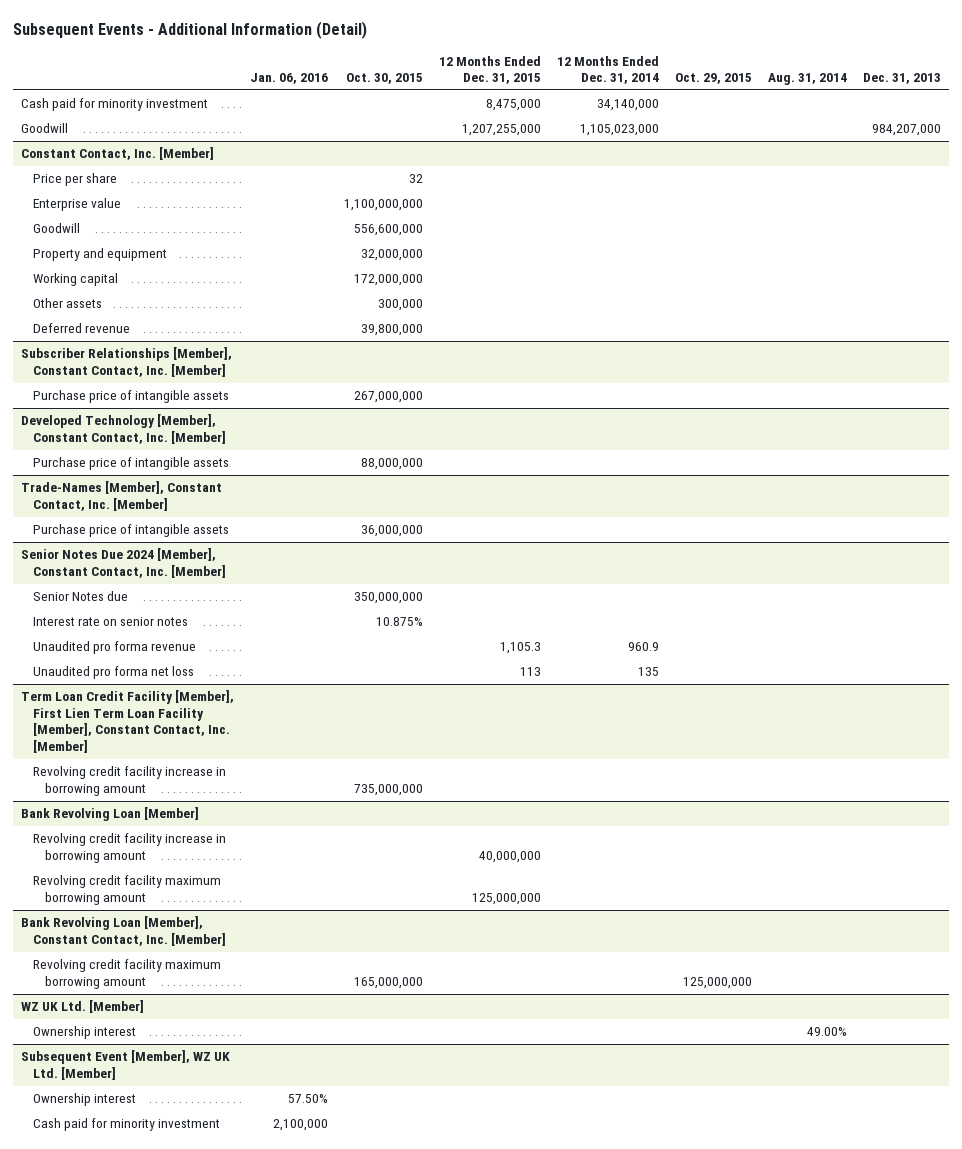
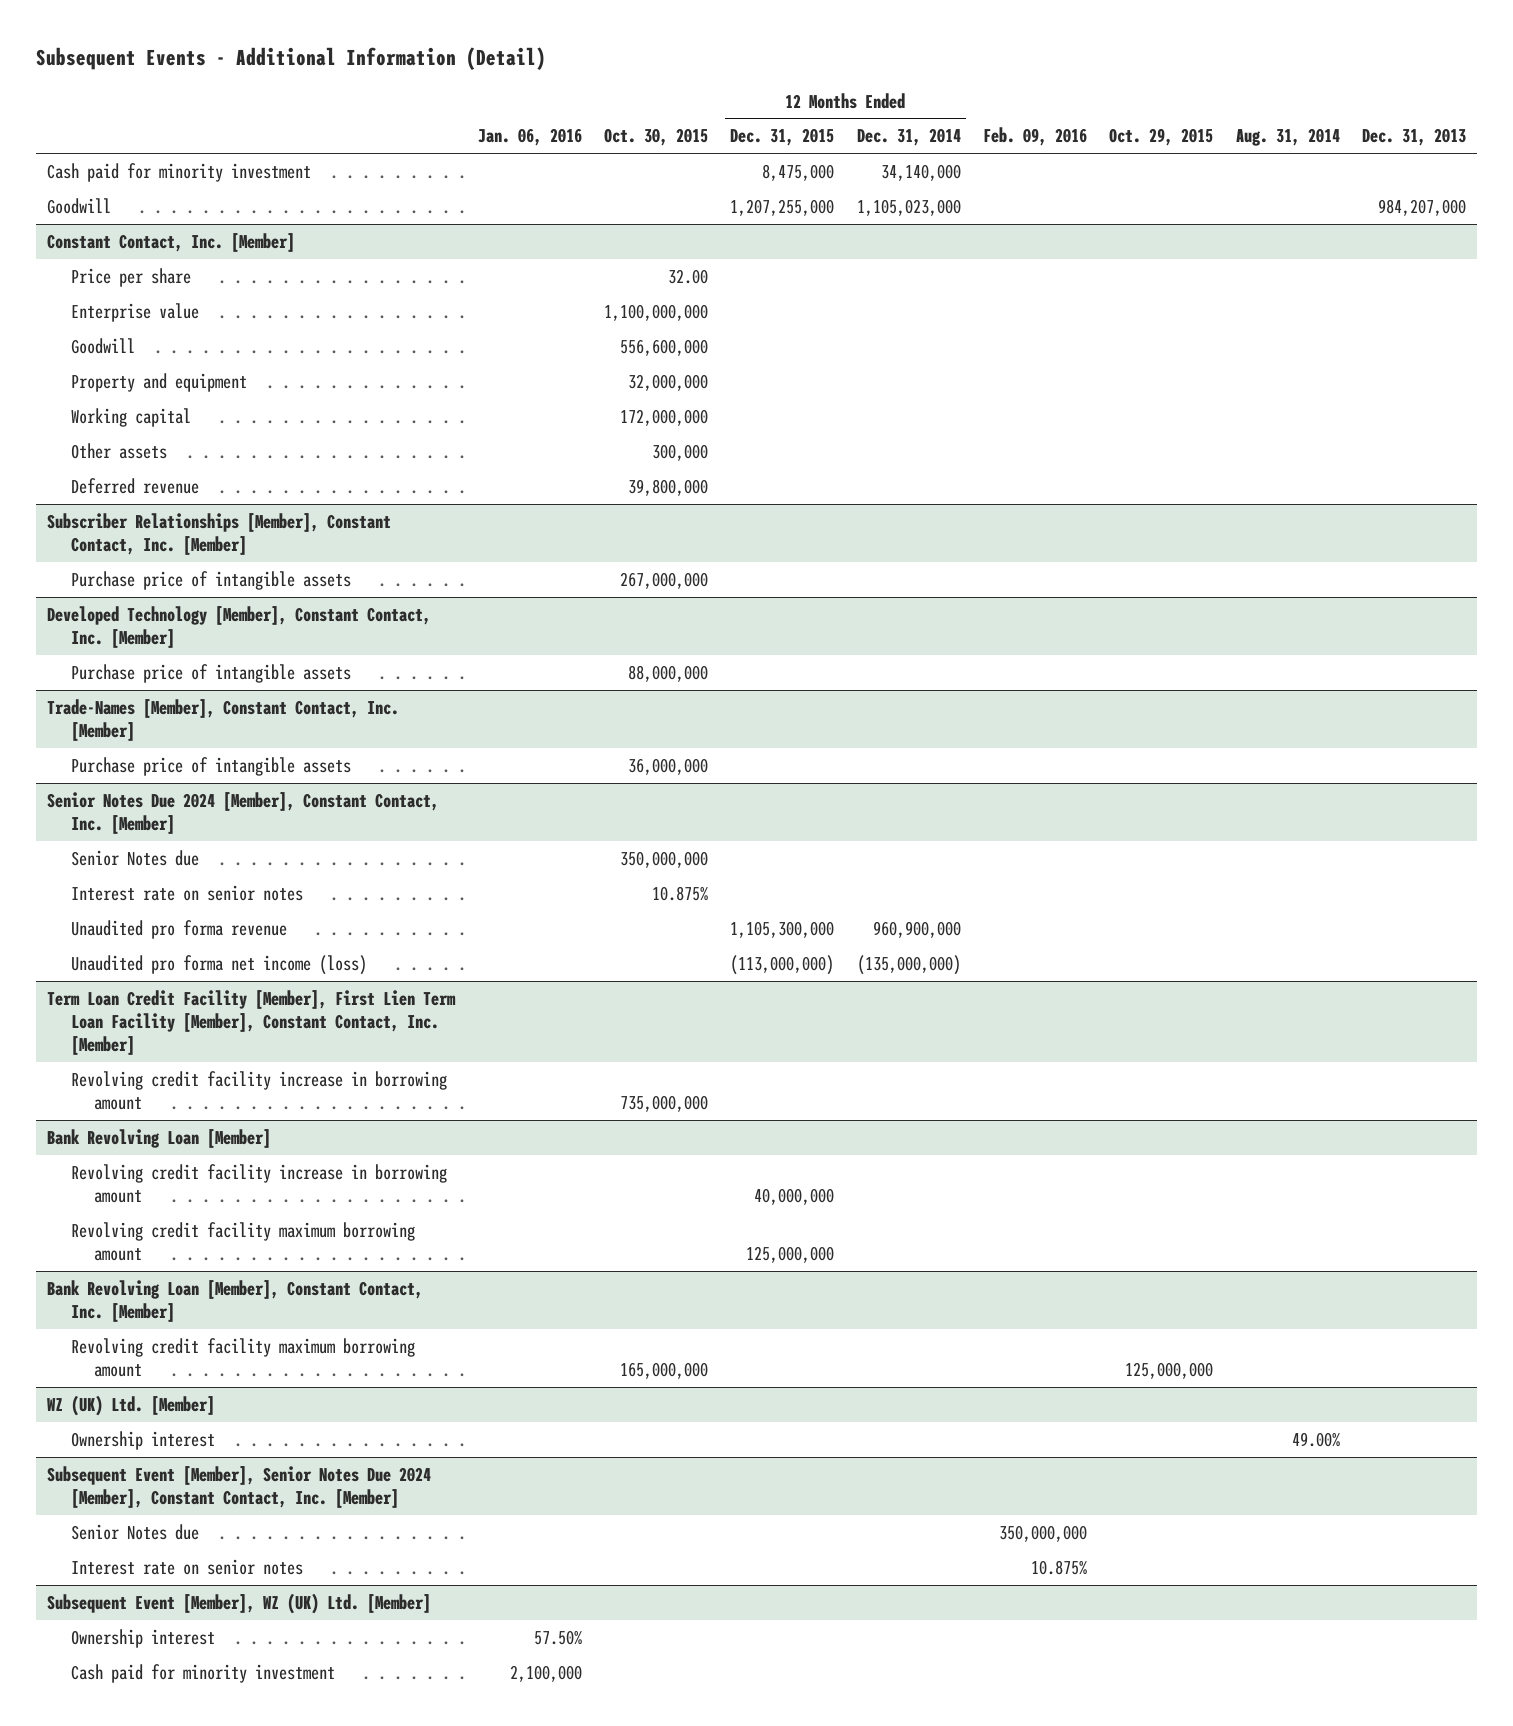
- | Jan. 06, 2016 | Oct. 30, 2015 | 12 Months Ended Dec. 31, 2015 | 12 Months Ended Dec. 31, 2014 | Oct. 29, 2015 | Aug. 31, 2014 | Dec. 31, 2013
+ | Jan. 06, 2016 | Oct. 30, 2015 | 12 Months Ended Dec. 31, 2015 | 12 Months Ended Dec. 31, 2014 | Feb. 09, 2016 | Oct. 29, 2015 | Aug. 31, 2014 | Dec. 31, 2013
@ Constant Contact, Inc. [Member]
- Price per share | | 32 | | | | |
+ Price per share | | 32.00 | | | | | |
@ Senior Notes Due 2024 [Member], Constant Contact, Inc. [Member]
- Unaudited pro forma revenue | | | 1,105.3 | 960.9 | | |
- Unaudited pro forma net loss | | | 113 | 135 | | |
+ Unaudited pro forma revenue | | | 1,105,300,000 | 960,900,000 | | | |
+ Unaudited pro forma net income (loss) | | | (113,000,000) | (135,000,000) | | | |
- WZ UK Ltd. [Member]
+ WZ (UK) Ltd. [Member]
- Subsequent Event [Member], WZ UK Ltd. [Member]
+ Subsequent Event [Member], Senior Notes Due 2024 [Member], Constant Contact, Inc. [Member]
+ Senior Notes due | | | | | 350,000,000 | | |
+ Interest rate on senior notes | | | | | 10.875% | | |
+ Subsequent Event [Member], WZ (UK) Ltd. [Member]

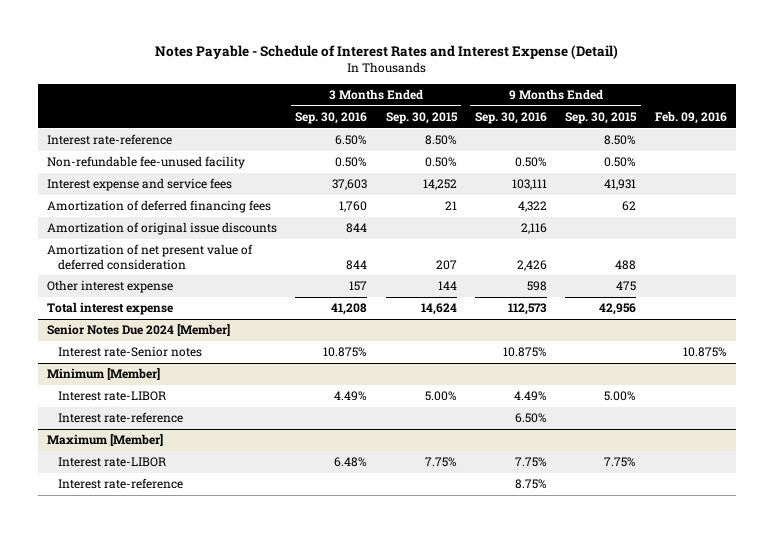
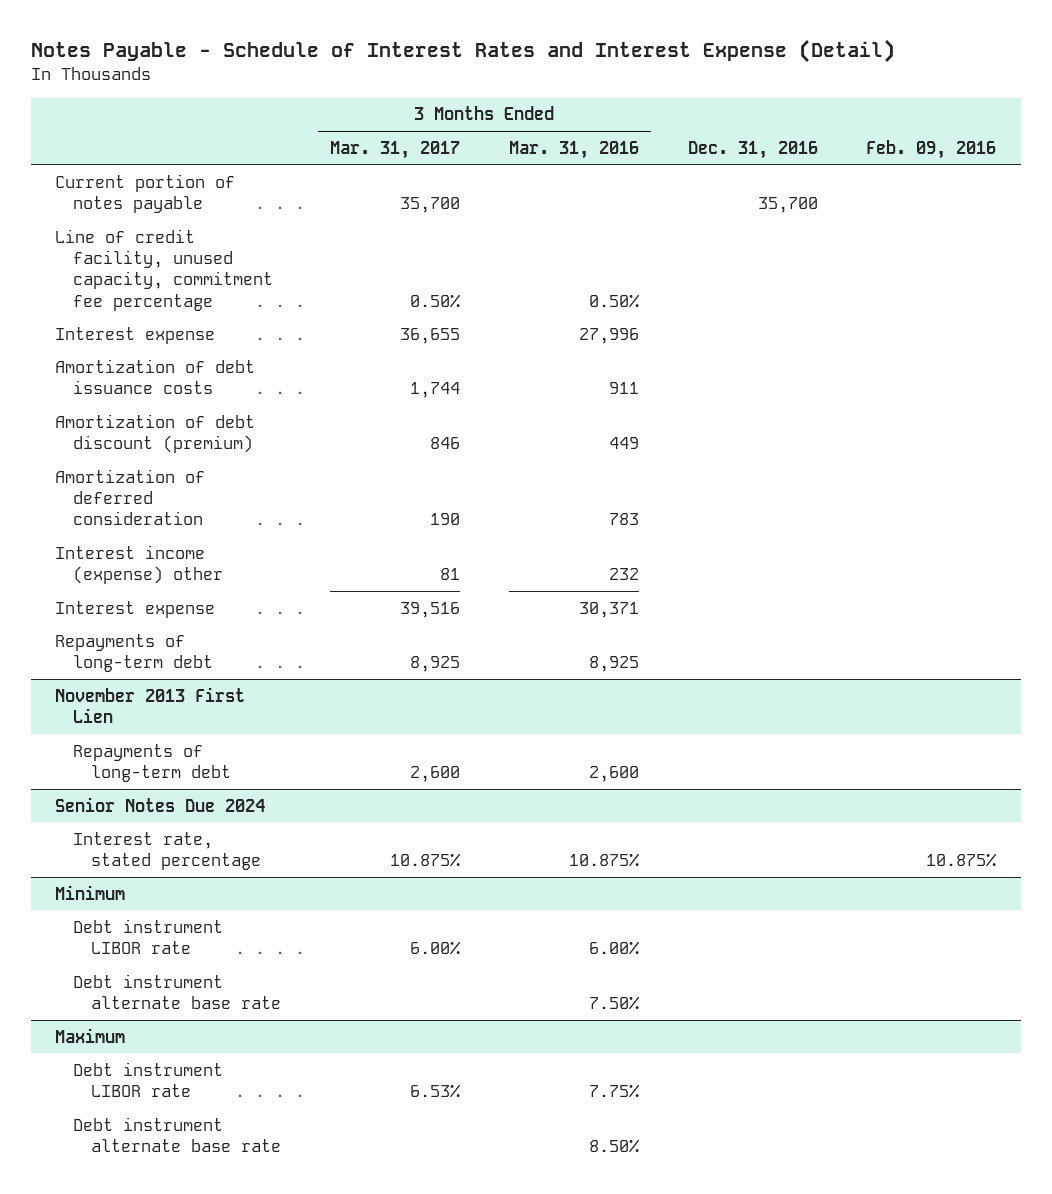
- | 3 Months Ended Sep. 30, 2016 | 3 Months Ended Sep. 30, 2015 | 9 Months Ended Sep. 30, 2016 | 9 Months Ended Sep. 30, 2015 | Feb. 09, 2016
+ | 3 Months Ended Mar. 31, 2017 | 3 Months Ended Mar. 31, 2016 | Dec. 31, 2016 | Feb. 09, 2016
- Interest rate-reference | 6.50% | 8.50% | | 8.50% |
- Non-refundable fee-unused facility | 0.50% | 0.50% | 0.50% | 0.50% |
- Interest expense and service fees | 37,603 | 14,252 | 103,111 | 41,931 |
- Amortization of deferred financing fees | 1,760 | 21 | 4,322 | 62 |
- Amortization of original issue discounts | 844 | | 2,116 | |
- Amortization of net present value of deferred consideration | 844 | 207 | 2,426 | 488 |
- Other interest expense | 157 | 144 | 598 | 475 |
- Total interest expense | 41,208 | 14,624 | 112,573 | 42,956 |
- Senior Notes Due 2024 [Member]
- Interest rate-Senior notes | 10.875% | | 10.875% | | 10.875%
- Minimum [Member]
- Interest rate-LIBOR | 4.49% | 5.00% | 4.49% | 5.00% |
- Interest rate-reference | | | 6.50% | |
- Maximum [Member]
- Interest rate-LIBOR | 6.48% | 7.75% | 7.75% | 7.75% |
- Interest rate-reference | | | 8.75% | |
+ Current portion of notes payable | 35,700 | | 35,700 |
+ Line of credit facility, unused capacity, commitment fee percentage | 0.50% | 0.50% | |
+ Interest expense | 36,655 | 27,996 | |
+ Amortization of debt issuance costs | 1,744 | 911 | |
+ Amortization of debt discount (premium) | 846 | 449 | |
+ Amortization of deferred consideration | 190 | 783 | |
+ Interest income (expense) other | 81 | 232 | |
+ Interest expense | 39,516 | 30,371 | |
+ Repayments of long-term debt | 8,925 | 8,925 | |
+ November 2013 First Lien
+ Repayments of long-term debt | 2,600 | 2,600 | |
+ Senior Notes Due 2024
+ Interest rate, stated percentage | 10.875% | 10.875% | | 10.875%
+ Minimum
+ Debt instrument LIBOR rate | 6.00% | 6.00% | |
+ Debt instrument alternate base rate | | 7.50% | |
+ Maximum
+ Debt instrument LIBOR rate | 6.53% | 7.75% | |
+ Debt instrument alternate base rate | | 8.50% | |

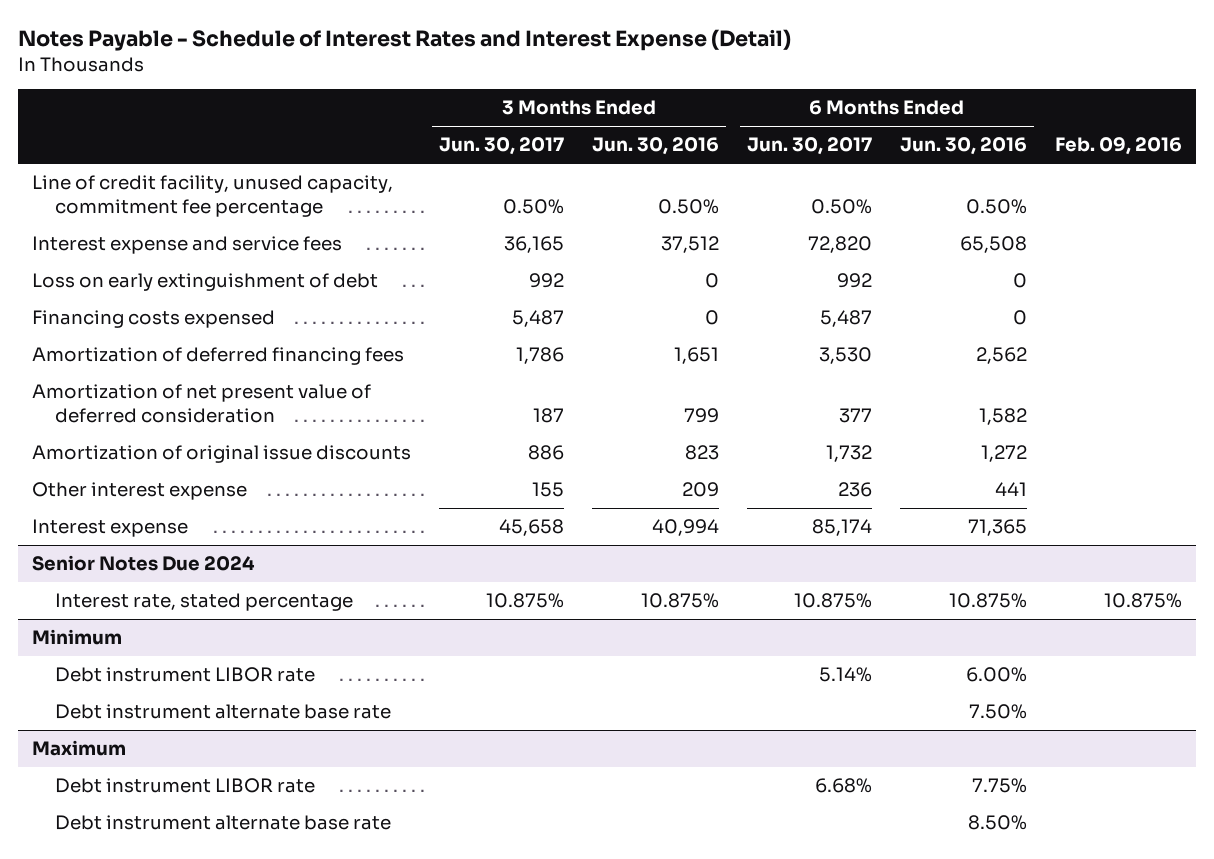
- | 3 Months Ended Mar. 31, 2017 | 3 Months Ended Mar. 31, 2016 | Dec. 31, 2016 | Feb. 09, 2016
+ | 3 Months Ended Jun. 30, 2017 | 3 Months Ended Jun. 30, 2016 | 6 Months Ended Jun. 30, 2017 | 6 Months Ended Jun. 30, 2016 | Feb. 09, 2016
- Current portion of notes payable | 35,700 | | 35,700 |
- Interest expense | 36,655 | 27,996 | |
- Amortization of debt issuance costs | 1,744 | 911 | |
- Amortization of debt discount (premium) | 846 | 449 | |
- Amortization of deferred consideration | 190 | 783 | |
- Interest income (expense) other | 81 | 232 | |
+ Interest expense and service fees | 36,165 | 37,512 | 72,820 | 65,508 |
+ Loss on early extinguishment of debt | 992 | 0 | 992 | 0 |
+ Financing costs expensed | 5,487 | 0 | 5,487 | 0 |
+ Amortization of deferred financing fees | 1,786 | 1,651 | 3,530 | 2,562 |
+ Amortization of net present value of deferred consideration | 187 | 799 | 377 | 1,582 |
+ Amortization of original issue discounts | 886 | 823 | 1,732 | 1,272 |
+ Other interest expense | 155 | 209 | 236 | 441 |
- Repayments of long-term debt | 8,925 | 8,925 | |
- November 2013 First Lien
- Repayments of long-term debt | 2,600 | 2,600 | |

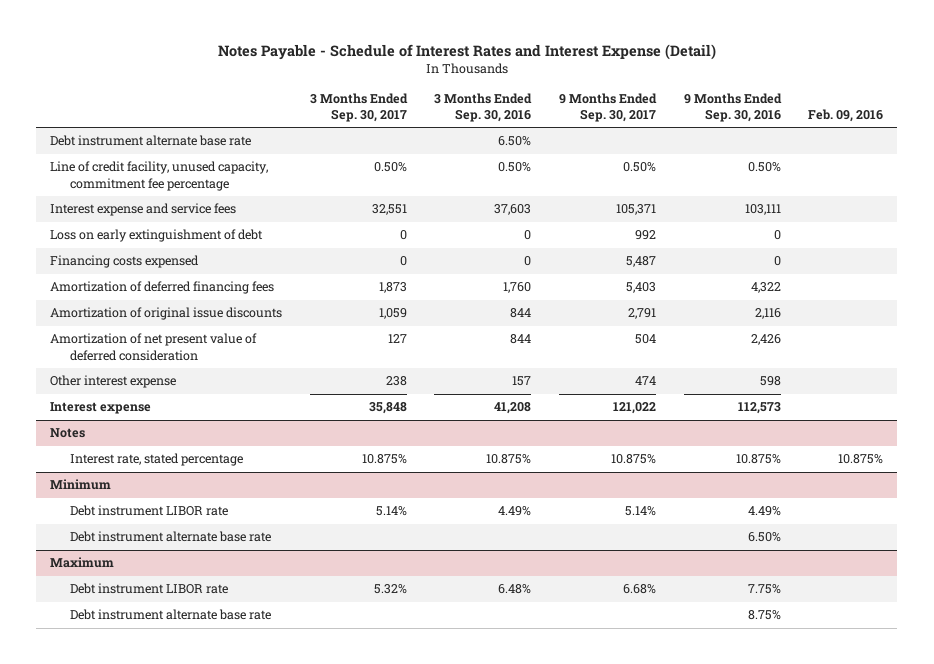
- | 3 Months Ended Jun. 30, 2017 | 3 Months Ended Jun. 30, 2016 | 6 Months Ended Jun. 30, 2017 | 6 Months Ended Jun. 30, 2016 | Feb. 09, 2016
+ | 3 Months Ended Sep. 30, 2017 | 3 Months Ended Sep. 30, 2016 | 9 Months Ended Sep. 30, 2017 | 9 Months Ended Sep. 30, 2016 | Feb. 09, 2016
+ Debt instrument alternate base rate | | 6.50% | | |
moved down: Amortization of net present value of deferred consideration | 127 | 844 | 504 | 2,426 |
- Senior Notes Due 2024
+ Notes

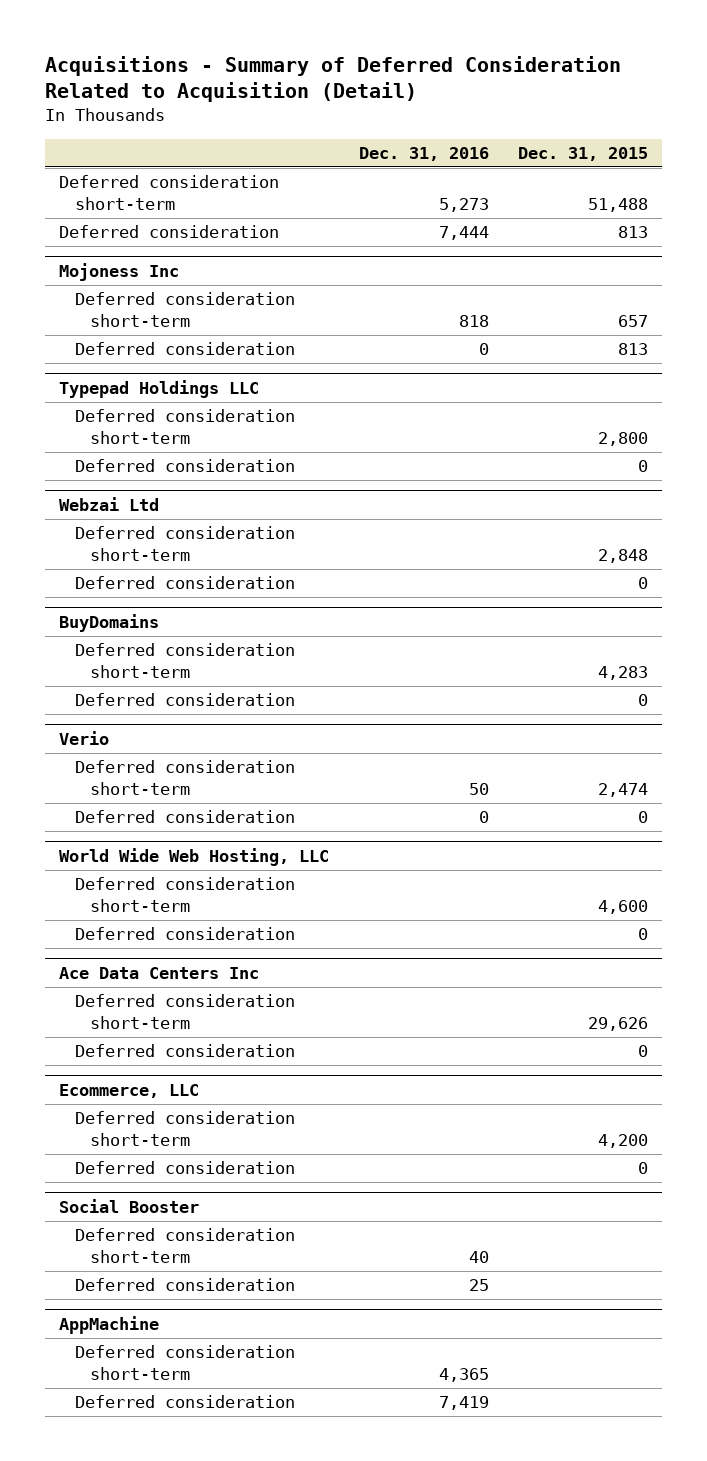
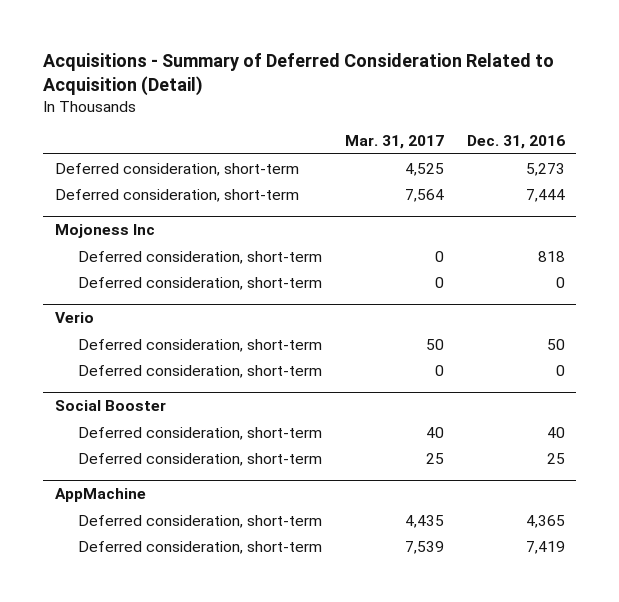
- | Dec. 31, 2016 | Dec. 31, 2015
+ | Mar. 31, 2017 | Dec. 31, 2016
- Deferred consideration short-term | 5,273 | 51,488
- Deferred consideration | 7,444 | 813
+ Deferred consideration, short-term | 4,525 | 5,273
+ Deferred consideration, short-term | 7,564 | 7,444
@ Mojoness Inc
- Deferred consideration short-term | 818 | 657
- Deferred consideration | 0 | 813
- Typepad Holdings LLC
- Deferred consideration short-term | | 2,800
- Deferred consideration | | 0
- Webzai Ltd
- Deferred consideration short-term | | 2,848
- Deferred consideration | | 0
- BuyDomains
- Deferred consideration short-term | | 4,283
- Deferred consideration | | 0
@ Mojoness Inc
+ Deferred consideration, short-term | 0 | 818
+ Deferred consideration, short-term | 0 | 0
@ Verio
- Deferred consideration short-term | 50 | 2,474
- Deferred consideration | 0 | 0
- World Wide Web Hosting, LLC
- Deferred consideration short-term | | 4,600
- Deferred consideration | | 0
- Ace Data Centers Inc
- Deferred consideration short-term | | 29,626
- Deferred consideration | | 0
- Ecommerce, LLC
- Deferred consideration short-term | | 4,200
- Deferred consideration | | 0
@ Verio
+ Deferred consideration, short-term | 50 | 50
+ Deferred consideration, short-term | 0 | 0
@ Social Booster
- Deferred consideration short-term | 40 |
- Deferred consideration | 25 |
+ Deferred consideration, short-term | 40 | 40
+ Deferred consideration, short-term | 25 | 25
@ AppMachine
- Deferred consideration short-term | 4,365 |
- Deferred consideration | 7,419 |
+ Deferred consideration, short-term | 4,435 | 4,365
+ Deferred consideration, short-term | 7,539 | 7,419

